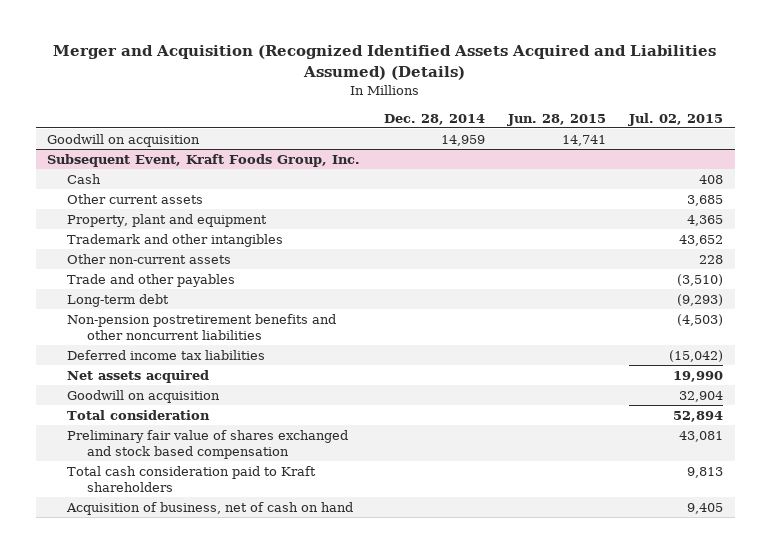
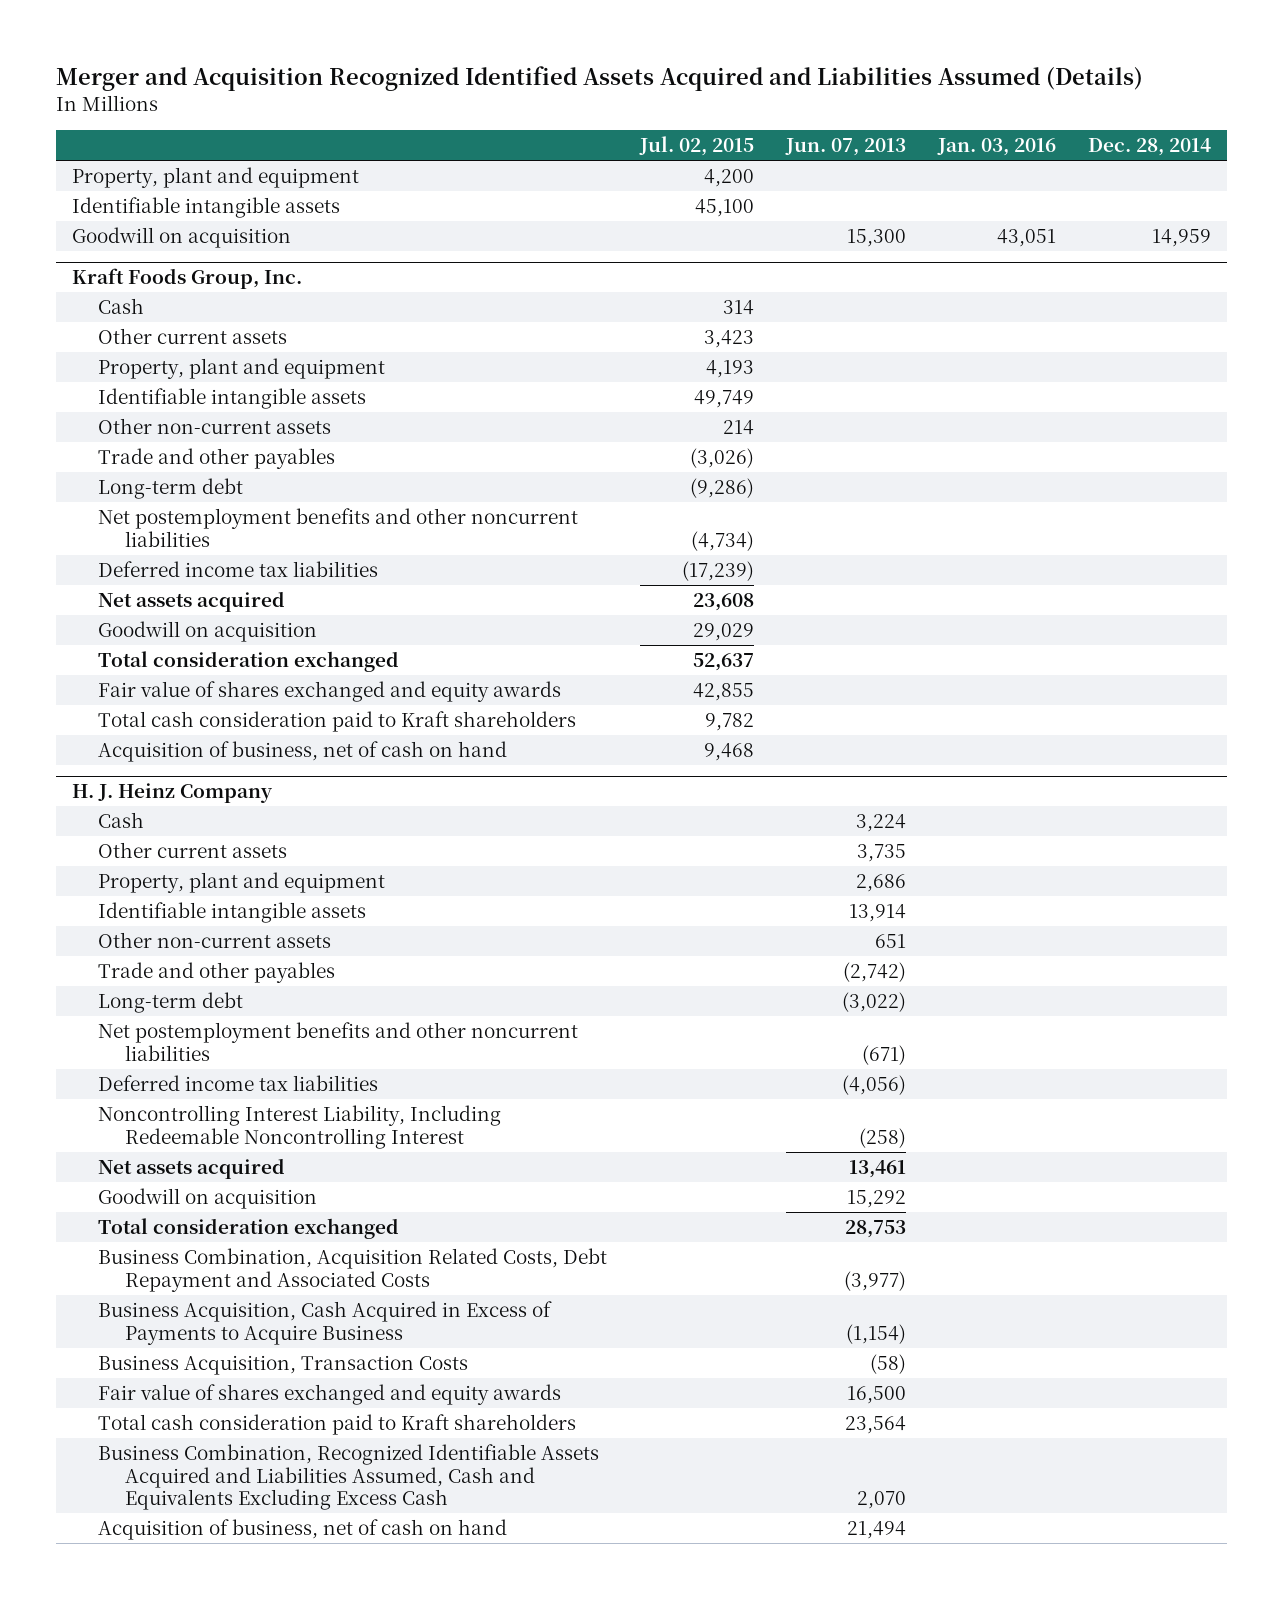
- Merger and Acquisition (Recognized Identified Assets Acquired and Liabilities Assumed) (Details)
+ Merger and Acquisition Recognized Identified Assets Acquired and Liabilities Assumed (Details)
- | Dec. 28, 2014 | Jun. 28, 2015 | Jul. 02, 2015
+ | Jul. 02, 2015 | Jun. 07, 2013 | Jan. 03, 2016 | Dec. 28, 2014
+ Property, plant and equipment | 4,200 | | |
+ Identifiable intangible assets | 45,100 | | |
- Subsequent Event, Kraft Foods Group, Inc.
- Cash | | | 408
- Other current assets | | | 3,685
- Property, plant and equipment | | | 4,365
- Trademark and other intangibles | | | 43,652
- Other non-current assets | | | 228
- Trade and other payables | | | (3,510)
- Long-term debt | | | (9,293)
- Non-pension postretirement benefits and other noncurrent liabilities | | | (4,503)
- Deferred income tax liabilities | | | (15,042)
- Net assets acquired | | | 19,990
- Goodwill on acquisition | | | 32,904
- Total consideration | | | 52,894
- Preliminary fair value of shares exchanged and stock based compensation | | | 43,081
- Total cash consideration paid to Kraft shareholders | | | 9,813
- Acquisition of business, net of cash on hand | | | 9,405
+ Kraft Foods Group, Inc.
+ Cash | 314 | | |
+ Other current assets | 3,423 | | |
+ Property, plant and equipment | 4,193 | | |
+ Identifiable intangible assets | 49,749 | | |
+ Other non-current assets | 214 | | |
+ Trade and other payables | (3,026) | | |
+ Long-term debt | (9,286) | | |
+ Net postemployment benefits and other noncurrent liabilities | (4,734) | | |
+ Deferred income tax liabilities | (17,239) | | |
+ Net assets acquired | 23,608 | | |
+ Goodwill on acquisition | 29,029 | | |
+ Total consideration exchanged | 52,637 | | |
+ Fair value of shares exchanged and equity awards | 42,855 | | |
+ Total cash consideration paid to Kraft shareholders | 9,782 | | |
+ Acquisition of business, net of cash on hand | 9,468 | | |
+ H. J. Heinz Company
+ Cash | | 3,224 | |
+ Other current assets | | 3,735 | |
+ Property, plant and equipment | | 2,686 | |
+ Identifiable intangible assets | | 13,914 | |
+ Other non-current assets | | 651 | |
+ Trade and other payables | | (2,742) | |
+ Long-term debt | | (3,022) | |
+ Net postemployment benefits and other noncurrent liabilities | | (671) | |
+ Deferred income tax liabilities | | (4,056) | |
+ Noncontrolling Interest Liability, Including Redeemable Noncontrolling Interest | | (258) | |
+ Net assets acquired | | 13,461 | |
+ Goodwill on acquisition | | 15,292 | |
+ Total consideration exchanged | | 28,753 | |
+ Business Combination, Acquisition Related Costs, Debt Repayment and Associated Costs | | (3,977) | |
+ Business Acquisition, Cash Acquired in Excess of Payments to Acquire Business | | (1,154) | |
+ Business Acquisition, Transaction Costs | | (58) | |
+ Fair value of shares exchanged and equity awards | | 16,500 | |
+ Total cash consideration paid to Kraft shareholders | | 23,564 | |
+ Business Combination, Recognized Identifiable Assets Acquired and Liabilities Assumed, Cash and Equivalents Excluding Excess Cash | | 2,070 | |
+ Acquisition of business, net of cash on hand | | 21,494 | |

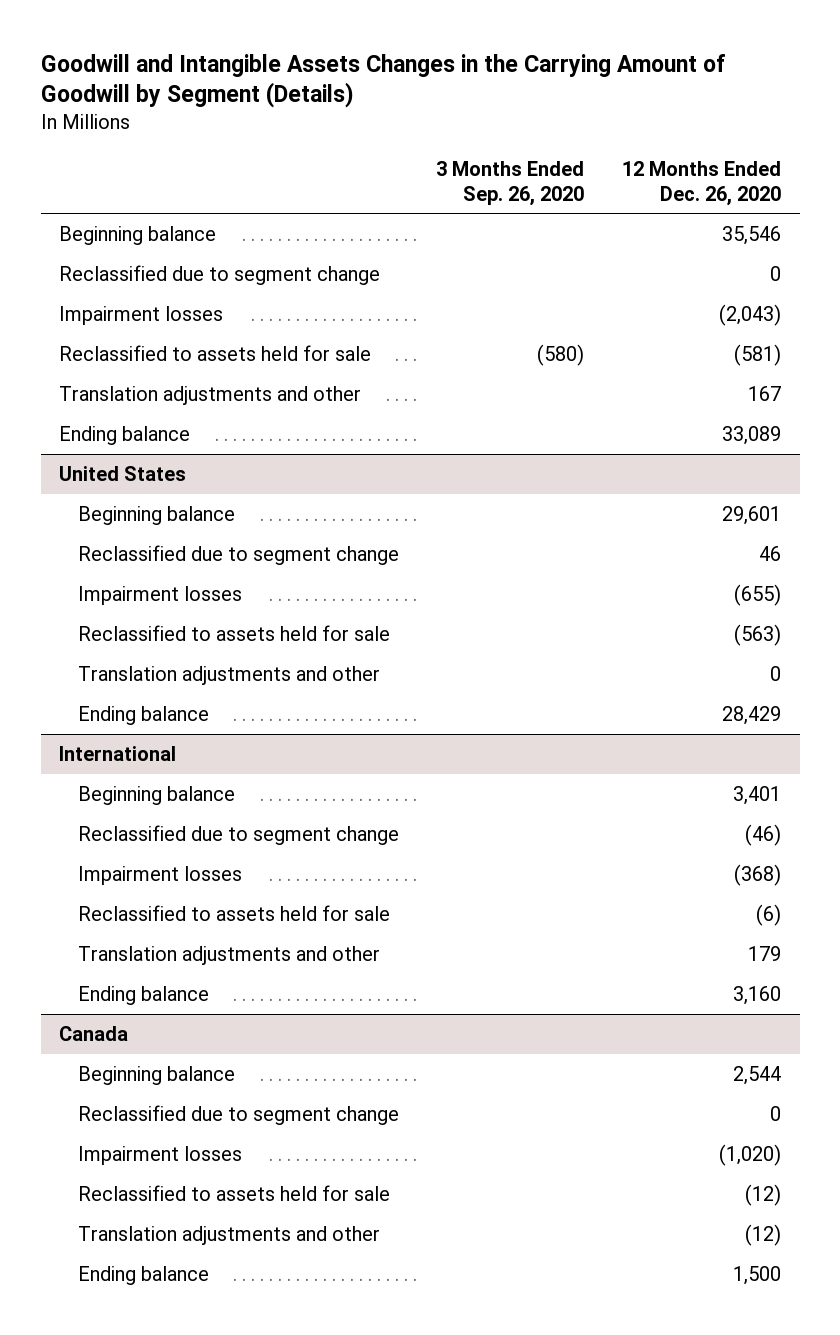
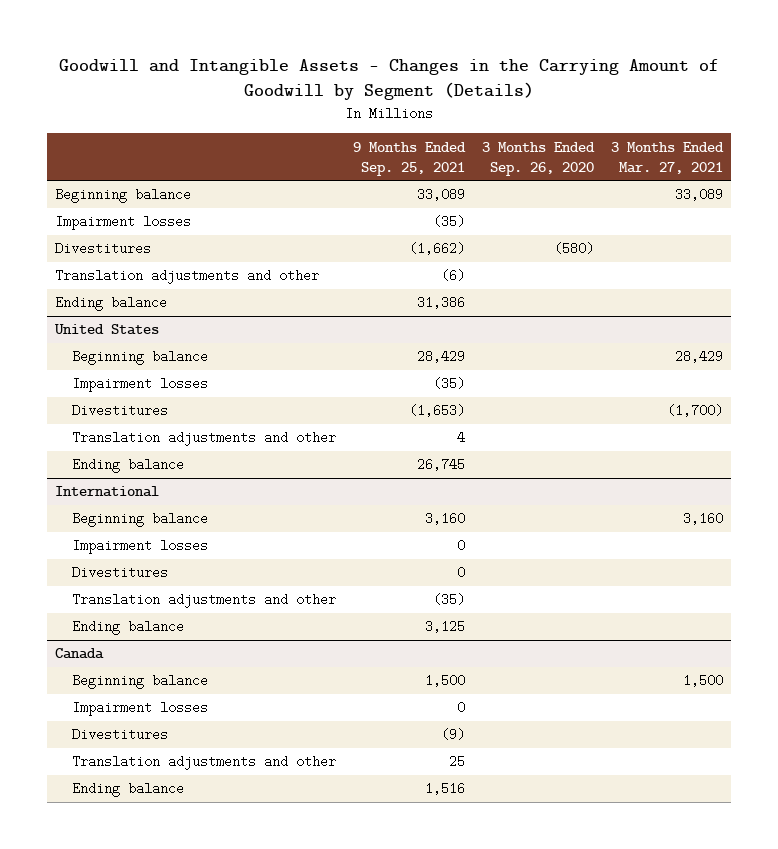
- Goodwill and Intangible Assets Changes in the Carrying Amount of Goodwill by Segment (Details)
+ Goodwill and Intangible Assets - Changes in the Carrying Amount of Goodwill by Segment (Details)
- | 3 Months Ended Sep. 26, 2020 | 12 Months Ended Dec. 26, 2020
+ | 9 Months Ended Sep. 25, 2021 | 3 Months Ended Sep. 26, 2020 | 3 Months Ended Mar. 27, 2021
- Reclassified due to segment change | | 0
- Reclassified to assets held for sale | (580) | (581)
+ Divestitures | (1,662) | (580) |
@ United States
- Reclassified due to segment change | | 46
- Reclassified to assets held for sale | | (563)
+ Divestitures | (1,653) | | (1,700)
@ International
- Reclassified due to segment change | | (46)
- Reclassified to assets held for sale | | (6)
+ Divestitures | 0 | |
@ Canada
- Reclassified due to segment change | | 0
- Reclassified to assets held for sale | | (12)
+ Divestitures | (9) | |

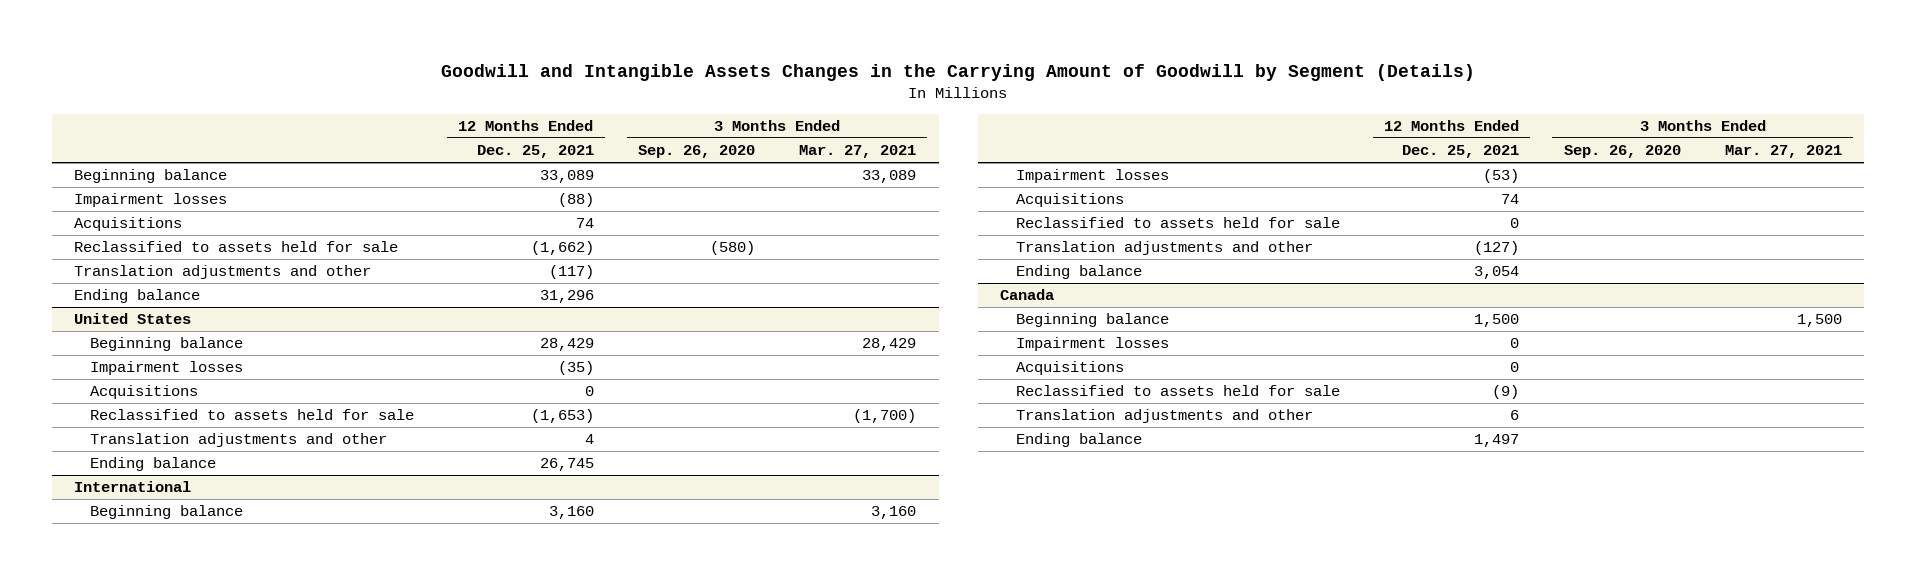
- Goodwill and Intangible Assets - Changes in the Carrying Amount of Goodwill by Segment (Details)
+ Goodwill and Intangible Assets Changes in the Carrying Amount of Goodwill by Segment (Details)
- | 9 Months Ended Sep. 25, 2021 | 3 Months Ended Sep. 26, 2020 | 3 Months Ended Mar. 27, 2021
+ | 12 Months Ended Dec. 25, 2021 | 3 Months Ended Sep. 26, 2020 | 3 Months Ended Mar. 27, 2021
- Divestitures | (1,662) | (580) |
+ Acquisitions | 74 | |
+ Reclassified to assets held for sale | (1,662) | (580) |
@ United States
- Divestitures | (1,653) | | (1,700)
+ Acquisitions | 0 | |
+ Reclassified to assets held for sale | (1,653) | | (1,700)
@ International
- Divestitures | 0 | |
+ Acquisitions | 74 | |
+ Reclassified to assets held for sale | 0 | |
@ Canada
- Divestitures | (9) | |
+ Acquisitions | 0 | |
+ Reclassified to assets held for sale | (9) | |

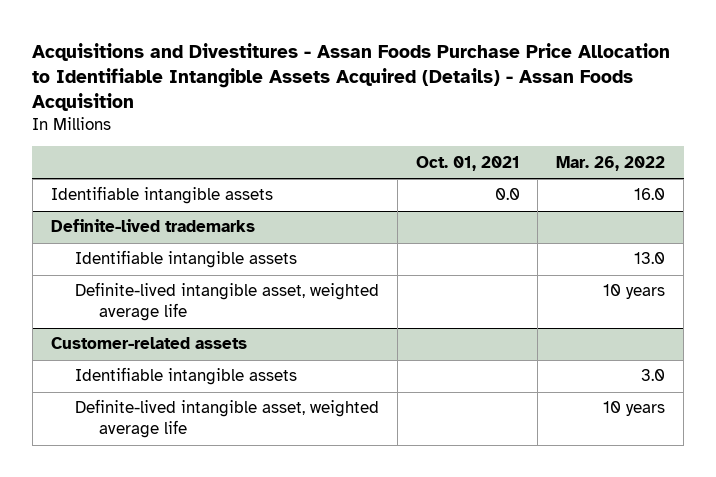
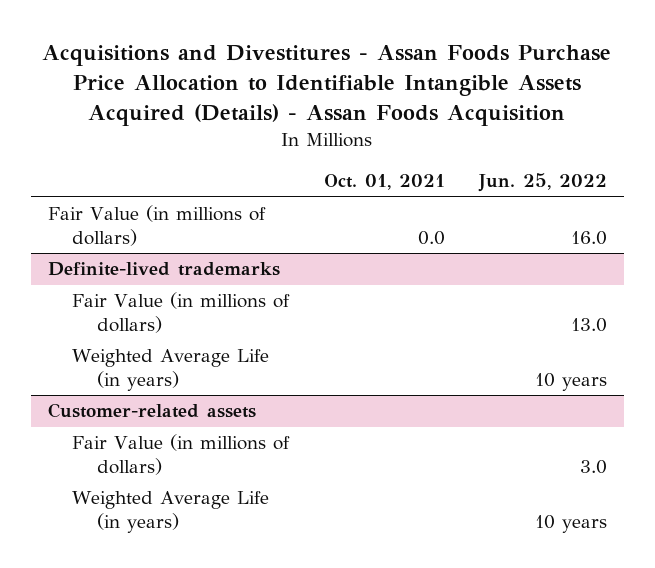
- | Oct. 01, 2021 | Mar. 26, 2022
+ | Oct. 01, 2021 | Jun. 25, 2022
- Identifiable intangible assets | 0.0 | 16.0
+ Fair Value (in millions of dollars) | 0.0 | 16.0
@ Definite-lived trademarks
- Identifiable intangible assets | | 13.0
- Definite-lived intangible asset, weighted average life | | 10 years
+ Fair Value (in millions of dollars) | | 13.0
+ Weighted Average Life (in years) | | 10 years
@ Customer-related assets
- Identifiable intangible assets | | 3.0
- Definite-lived intangible asset, weighted average life | | 10 years
+ Fair Value (in millions of dollars) | | 3.0
+ Weighted Average Life (in years) | | 10 years

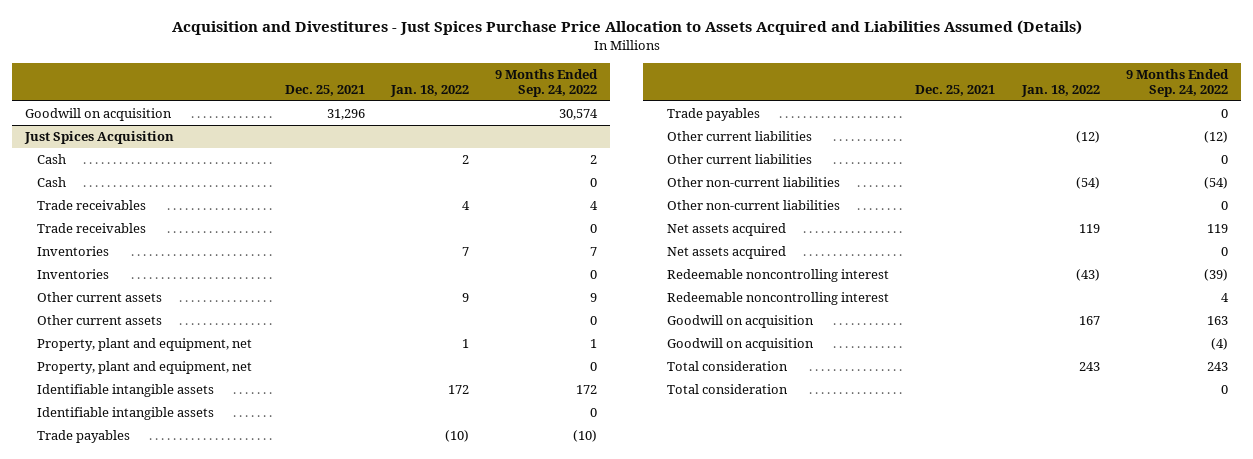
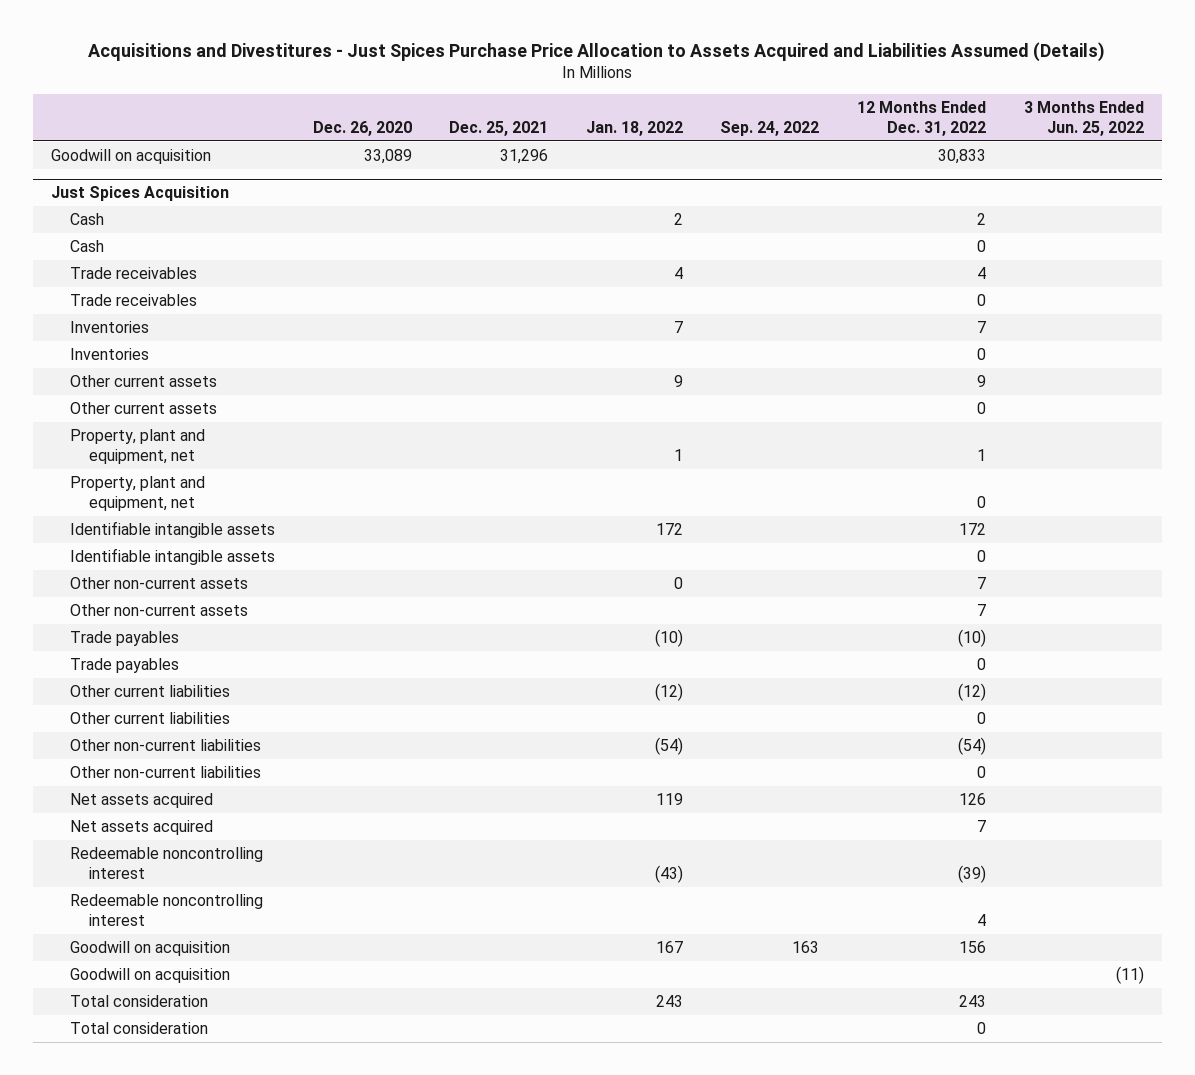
- Acquisition and Divestitures - Just Spices Purchase Price Allocation to Assets Acquired and Liabilities Assumed (Details)
+ Acquisitions and Divestitures - Just Spices Purchase Price Allocation to Assets Acquired and Liabilities Assumed (Details)
- | Dec. 25, 2021 | Jan. 18, 2022 | 9 Months Ended Sep. 24, 2022
+ | Dec. 26, 2020 | Dec. 25, 2021 | Jan. 18, 2022 | Sep. 24, 2022 | 12 Months Ended Dec. 31, 2022 | 3 Months Ended Jun. 25, 2022
@ Just Spices Acquisition
+ Other non-current assets | | | 0 | | 7 |
+ Other non-current assets | | | | | 7 |

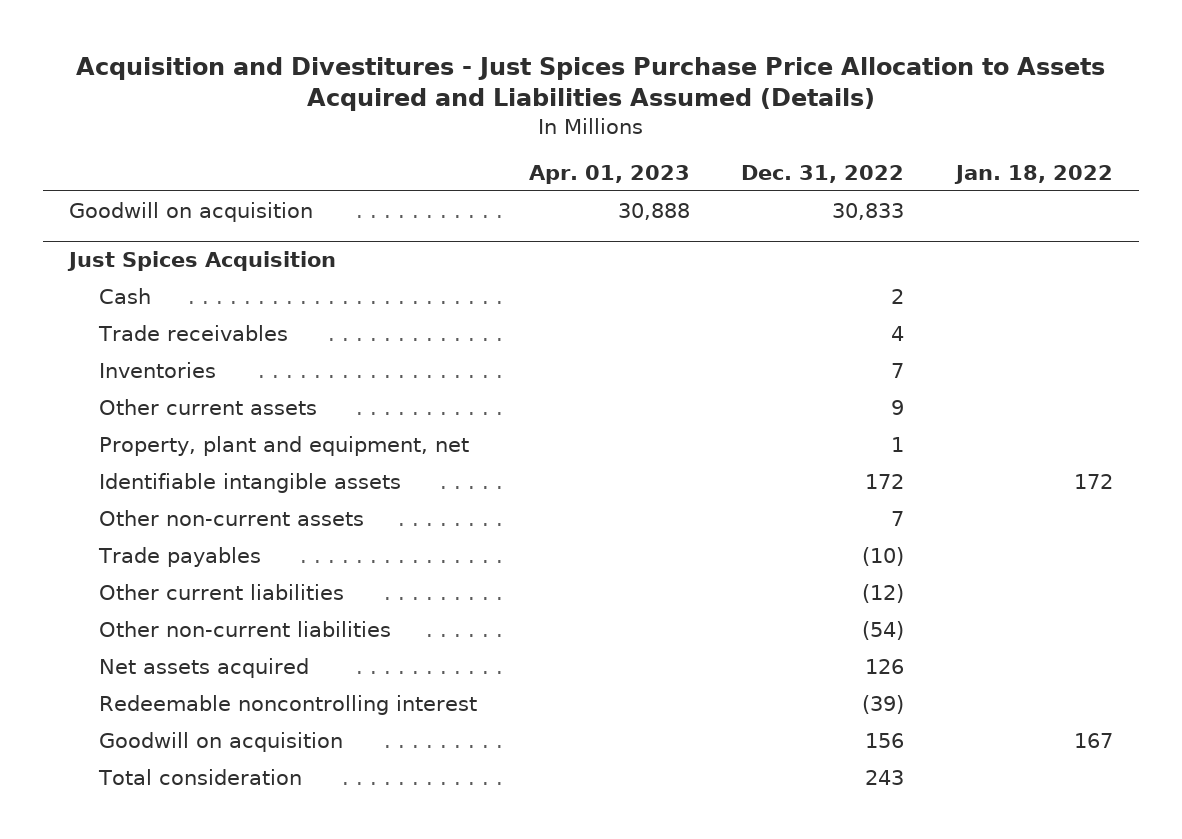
- Acquisitions and Divestitures - Just Spices Purchase Price Allocation to Assets Acquired and Liabilities Assumed (Details)
+ Acquisition and Divestitures - Just Spices Purchase Price Allocation to Assets Acquired and Liabilities Assumed (Details)
- | Dec. 26, 2020 | Dec. 25, 2021 | Jan. 18, 2022 | Sep. 24, 2022 | 12 Months Ended Dec. 31, 2022 | 3 Months Ended Jun. 25, 2022
+ | Apr. 01, 2023 | Dec. 31, 2022 | Jan. 18, 2022
@ Just Spices Acquisition
- Cash | | | 2 | | 2 |
- Trade receivables | | | 4 | | 4 |
- Inventories | | | 7 | | 7 |
- Other current assets | | | 9 | | 9 |
- Property, plant and equipment, net | | | 1 | | 1 |
- Identifiable intangible assets | | | | | 0 |
- Other non-current assets | | | 0 | | 7 |
- Trade payables | | | (10) | | (10) |
- Other current liabilities | | | (12) | | (12) |
- Other non-current liabilities | | | (54) | | (54) |
- Net assets acquired | | | 119 | | 126 |
- Redeemable noncontrolling interest | | | (43) | | (39) |
- Goodwill on acquisition | | | | | | (11)
- Total consideration | | | 243 | | 243 |

